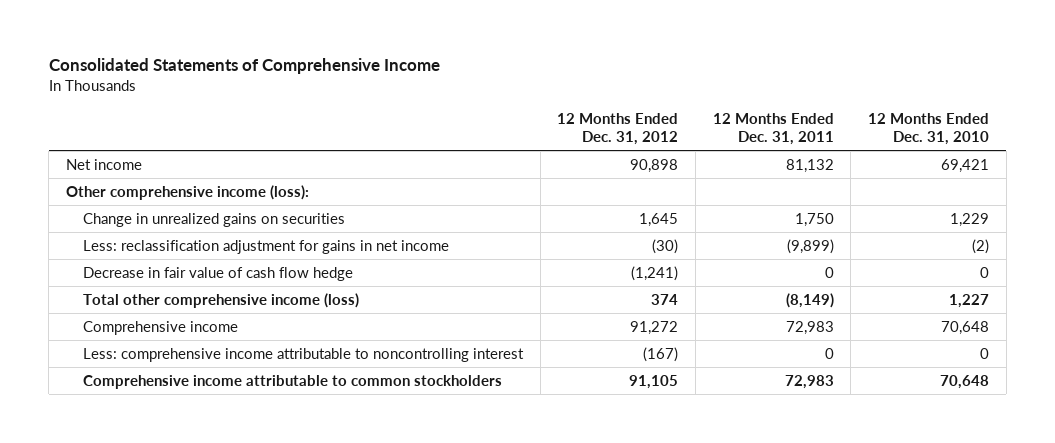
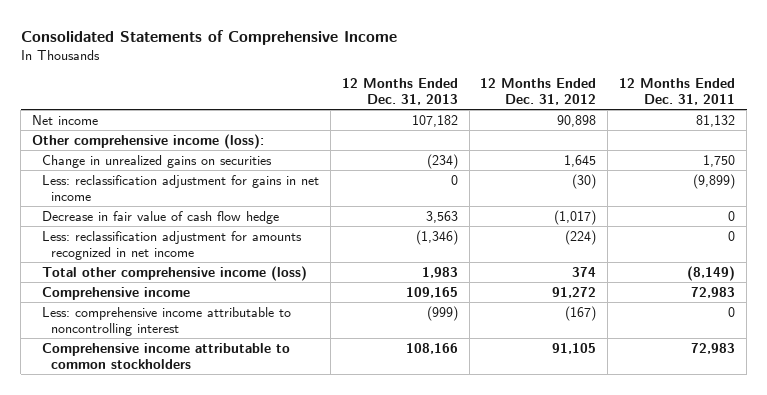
- | 12 Months Ended Dec. 31, 2012 | 12 Months Ended Dec. 31, 2011 | 12 Months Ended Dec. 31, 2010
+ | 12 Months Ended Dec. 31, 2013 | 12 Months Ended Dec. 31, 2012 | 12 Months Ended Dec. 31, 2011
- Decrease in fair value of cash flow hedge | (1,241) | 0 | 0
+ Decrease in fair value of cash flow hedge | 3,563 | (1,017) | 0
+ Less: reclassification adjustment for amounts recognized in net income | (1,346) | (224) | 0

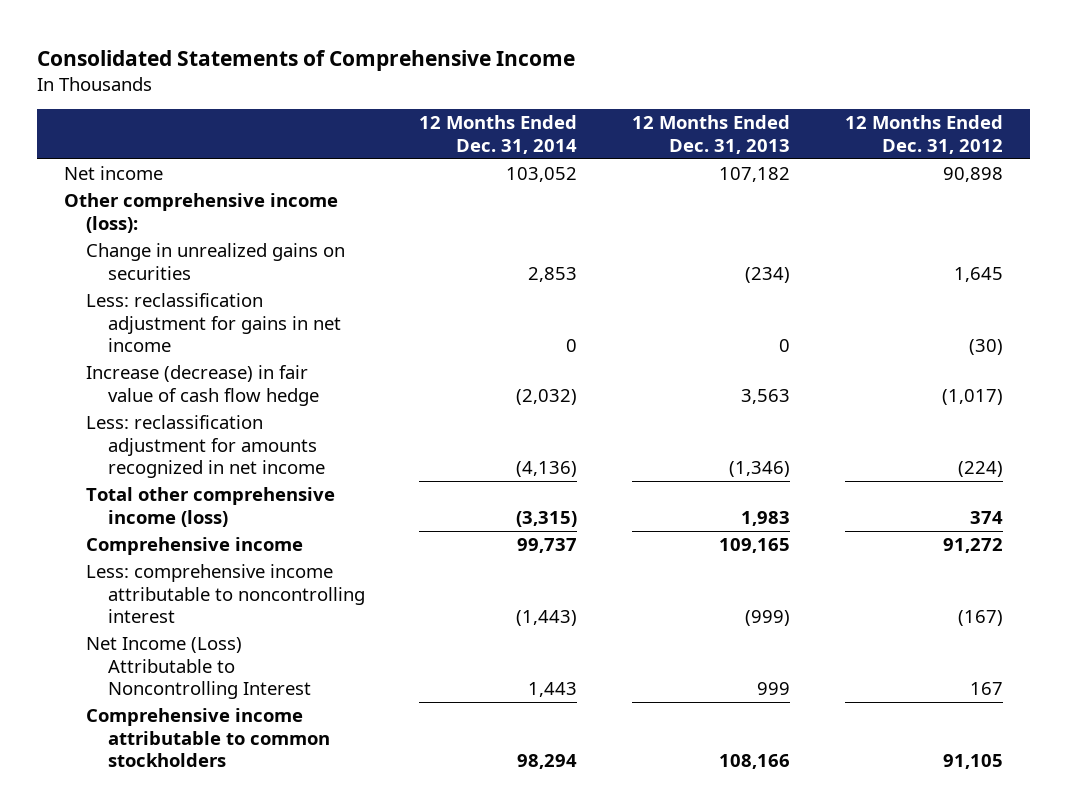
- | 12 Months Ended Dec. 31, 2013 | 12 Months Ended Dec. 31, 2012 | 12 Months Ended Dec. 31, 2011
+ | 12 Months Ended Dec. 31, 2014 | 12 Months Ended Dec. 31, 2013 | 12 Months Ended Dec. 31, 2012
- Decrease in fair value of cash flow hedge | 3,563 | (1,017) | 0
+ Increase (decrease) in fair value of cash flow hedge | (2,032) | 3,563 | (1,017)
+ Net Income (Loss) Attributable to Noncontrolling Interest | 1,443 | 999 | 167

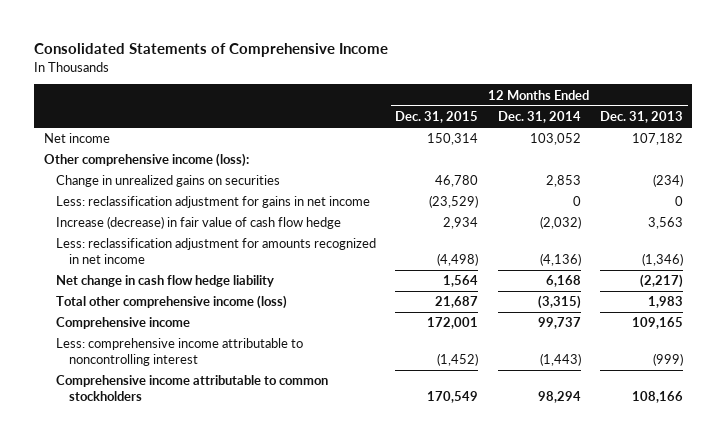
- | 12 Months Ended Dec. 31, 2014 | 12 Months Ended Dec. 31, 2013 | 12 Months Ended Dec. 31, 2012
+ | 12 Months Ended Dec. 31, 2015 | 12 Months Ended Dec. 31, 2014 | 12 Months Ended Dec. 31, 2013
+ Net change in cash flow hedge liability | 1,564 | 6,168 | (2,217)
- Net Income (Loss) Attributable to Noncontrolling Interest | 1,443 | 999 | 167

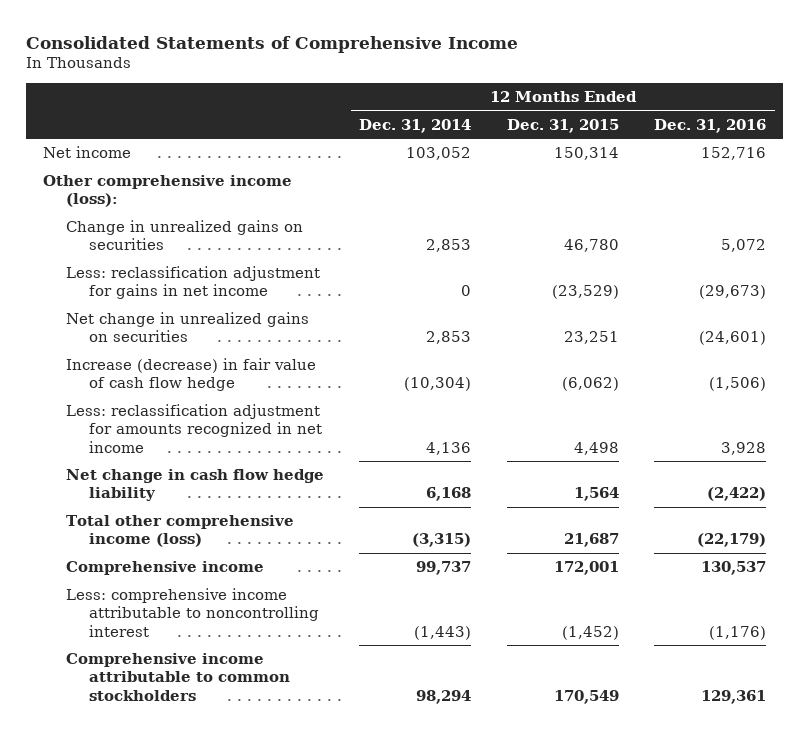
- | 12 Months Ended Dec. 31, 2015 | 12 Months Ended Dec. 31, 2014 | 12 Months Ended Dec. 31, 2013
+ | 12 Months Ended Dec. 31, 2014 | 12 Months Ended Dec. 31, 2015 | 12 Months Ended Dec. 31, 2016
- Increase (decrease) in fair value of cash flow hedge | 2,934 | (2,032) | 3,563
- Less: reclassification adjustment for amounts recognized in net income | (4,498) | (4,136) | (1,346)
+ Net change in unrealized gains on securities | 2,853 | 23,251 | (24,601)
+ Increase (decrease) in fair value of cash flow hedge | (10,304) | (6,062) | (1,506)
+ Less: reclassification adjustment for amounts recognized in net income | 4,136 | 4,498 | 3,928

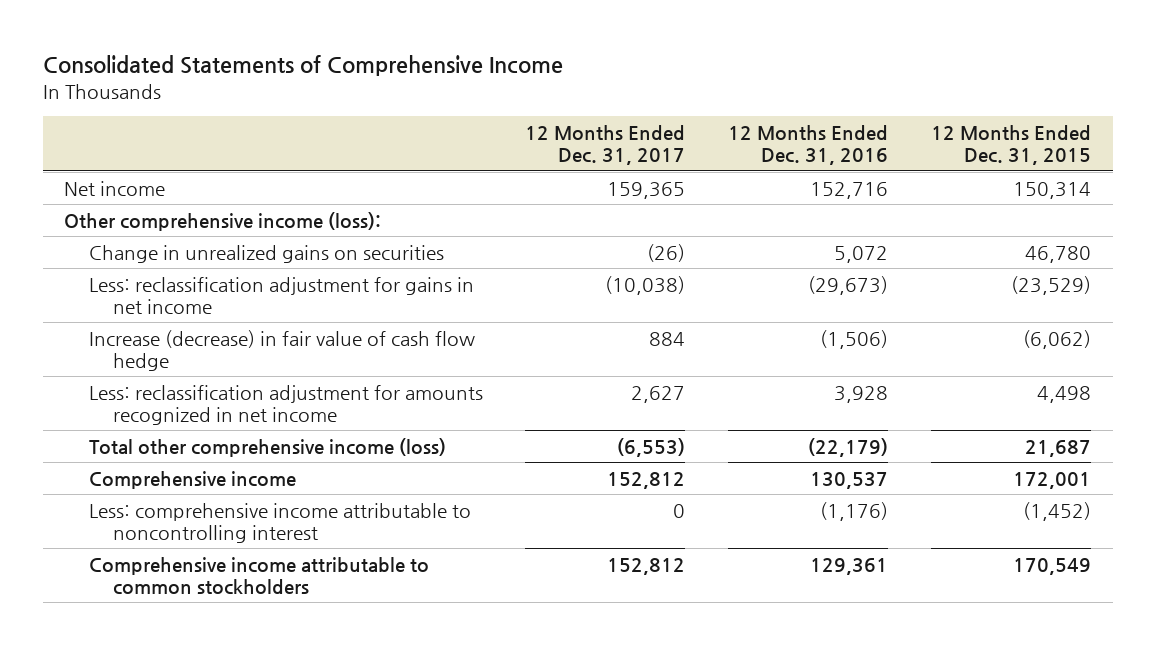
- | 12 Months Ended Dec. 31, 2014 | 12 Months Ended Dec. 31, 2015 | 12 Months Ended Dec. 31, 2016
+ | 12 Months Ended Dec. 31, 2017 | 12 Months Ended Dec. 31, 2016 | 12 Months Ended Dec. 31, 2015
- Net change in unrealized gains on securities | 2,853 | 23,251 | (24,601)
- Net change in cash flow hedge liability | 6,168 | 1,564 | (2,422)

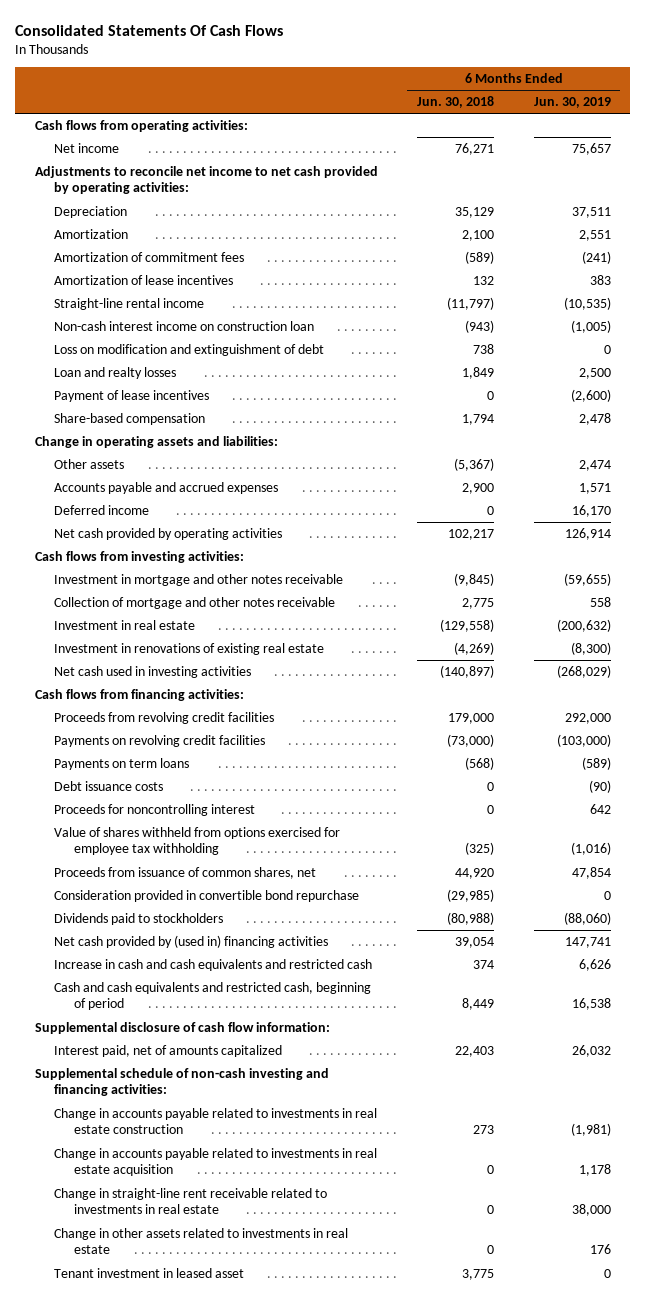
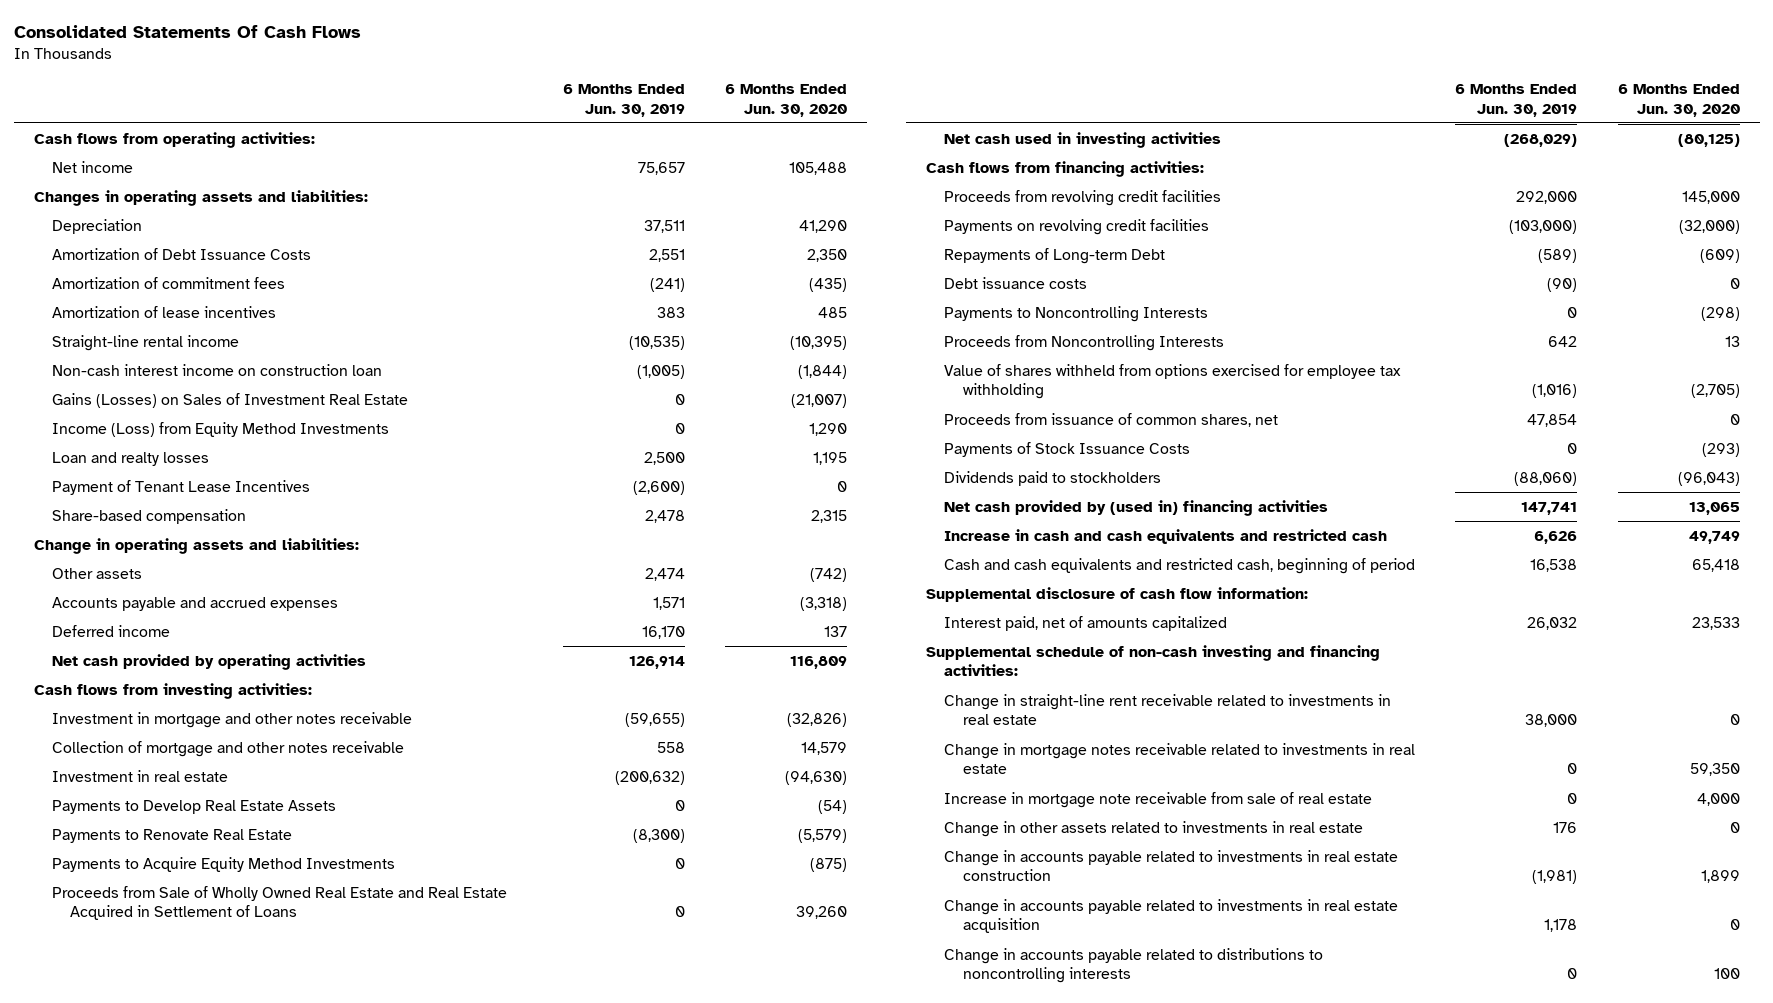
- | 6 Months Ended Jun. 30, 2018 | 6 Months Ended Jun. 30, 2019
+ | 6 Months Ended Jun. 30, 2019 | 6 Months Ended Jun. 30, 2020
- Adjustments to reconcile net income to net cash provided by operating activities:
+ Changes in operating assets and liabilities:
- Amortization | 2,100 | 2,551
+ Amortization of Debt Issuance Costs | 2,551 | 2,350
- Loss on modification and extinguishment of debt | 738 | 0
+ Gains (Losses) on Sales of Investment Real Estate | 0 | (21,007)
+ Income (Loss) from Equity Method Investments | 0 | 1,290
- Payment of lease incentives | 0 | (2,600)
+ Payment of Tenant Lease Incentives | (2,600) | 0
- Investment in renovations of existing real estate | (4,269) | (8,300)
+ Payments to Develop Real Estate Assets | 0 | (54)
+ Payments to Renovate Real Estate | (8,300) | (5,579)
+ Payments to Acquire Equity Method Investments | 0 | (875)
+ Proceeds from Sale of Wholly Owned Real Estate and Real Estate Acquired in Settlement of Loans | 0 | 39,260
- Payments on term loans | (568) | (589)
+ Repayments of Long-term Debt | (589) | (609)
- Proceeds for noncontrolling interest | 0 | 642
+ Payments to Noncontrolling Interests | 0 | (298)
+ Proceeds from Noncontrolling Interests | 642 | 13
- Consideration provided in convertible bond repurchase | (29,985) | 0
+ Payments of Stock Issuance Costs | 0 | (293)
+ Change in mortgage notes receivable related to investments in real estate | 0 | 59,350
+ Increase in mortgage note receivable from sale of real estate | 0 | 4,000
- Tenant investment in leased asset | 3,775 | 0
moved down: Change in accounts payable related to investments in real estate construction | (1,981) | 1,899
moved down: Change in accounts payable related to investments in real estate acquisition | 1,178 | 0
+ Change in accounts payable related to distributions to noncontrolling interests | 0 | 100

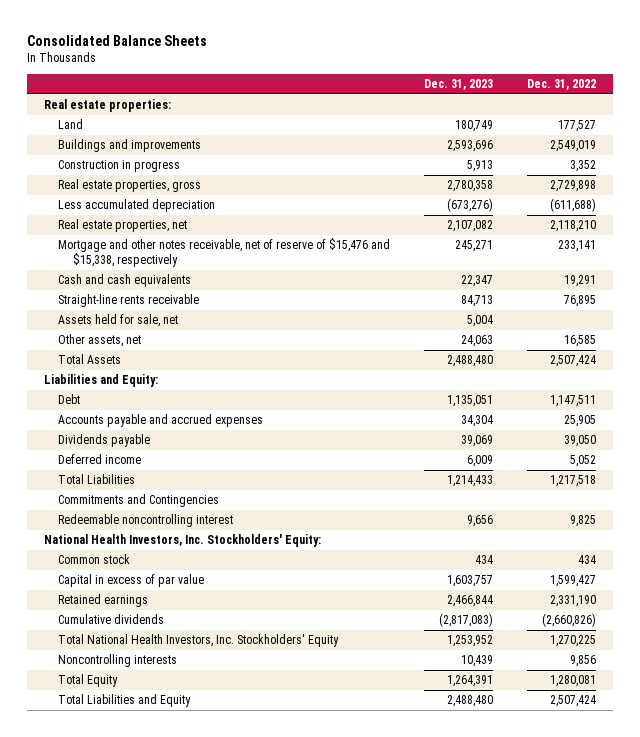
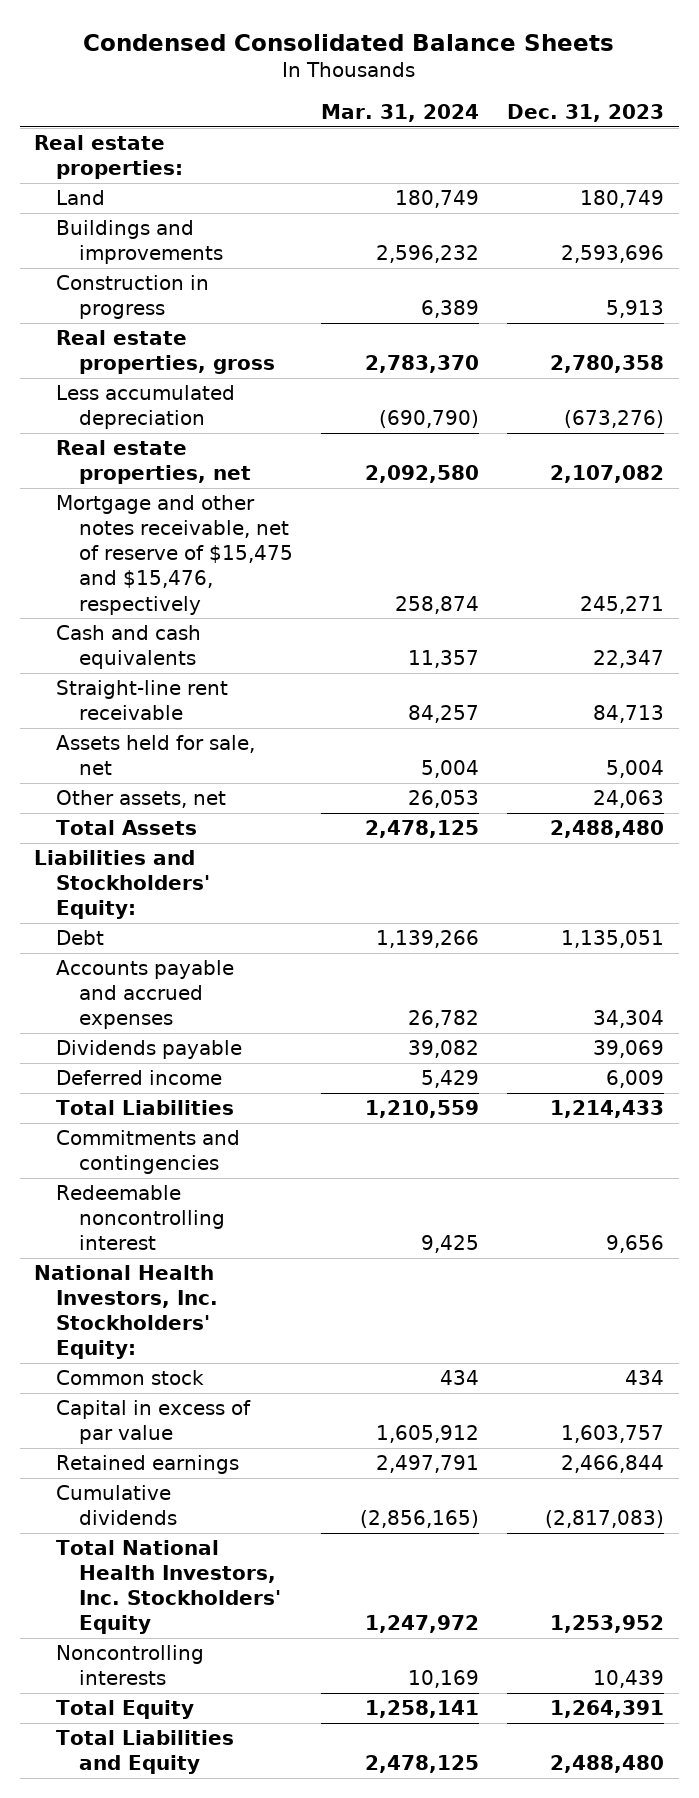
- Consolidated Balance Sheets
+ Condensed Consolidated Balance Sheets
- | Dec. 31, 2023 | Dec. 31, 2022
+ | Mar. 31, 2024 | Dec. 31, 2023
- Mortgage and other notes receivable, net of reserve of $15,476 and $15,338, respectively | 245,271 | 233,141
+ Mortgage and other notes receivable, net of reserve of $15,475 and $15,476, respectively | 258,874 | 245,271
- Straight-line rents receivable | 84,713 | 76,895
+ Straight-line rent receivable | 84,257 | 84,713
- Liabilities and Equity:
+ Liabilities and Stockholders' Equity:
- Commitments and Contingencies
+ Commitments and contingencies

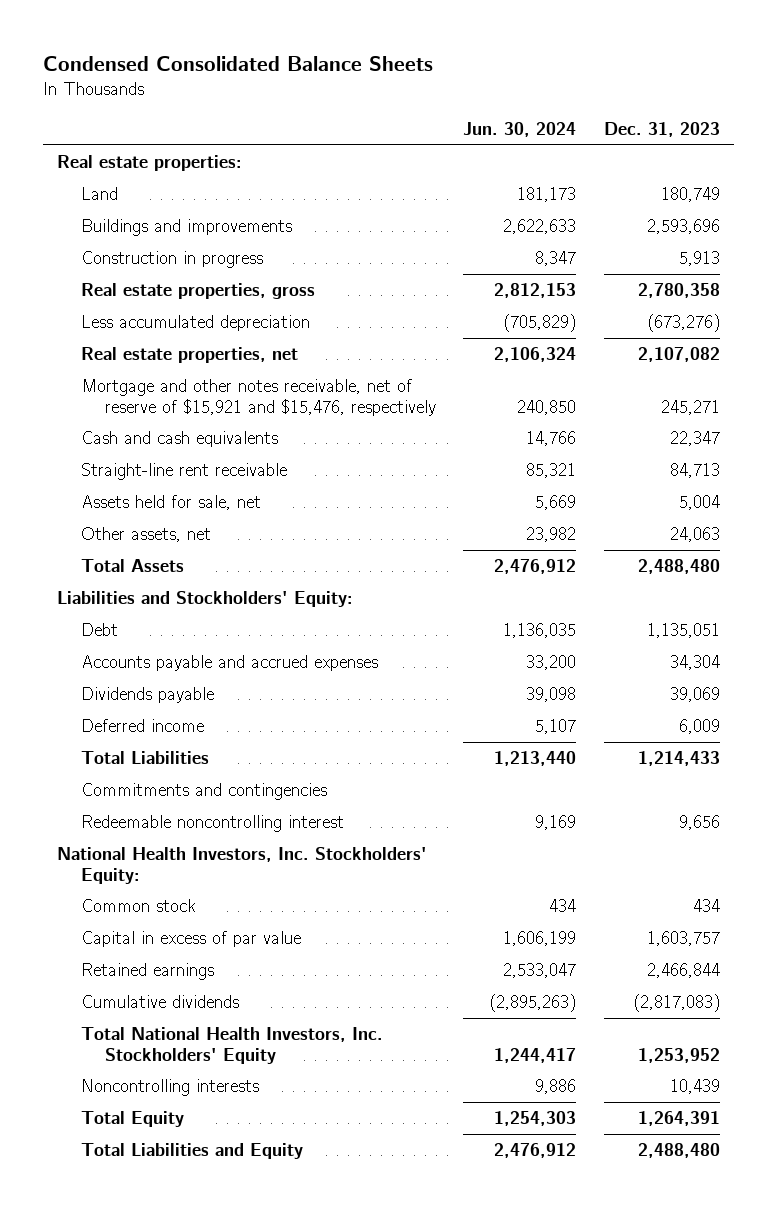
- | Mar. 31, 2024 | Dec. 31, 2023
+ | Jun. 30, 2024 | Dec. 31, 2023
- Mortgage and other notes receivable, net of reserve of $15,475 and $15,476, respectively | 258,874 | 245,271
+ Mortgage and other notes receivable, net of reserve of $15,921 and $15,476, respectively | 240,850 | 245,271

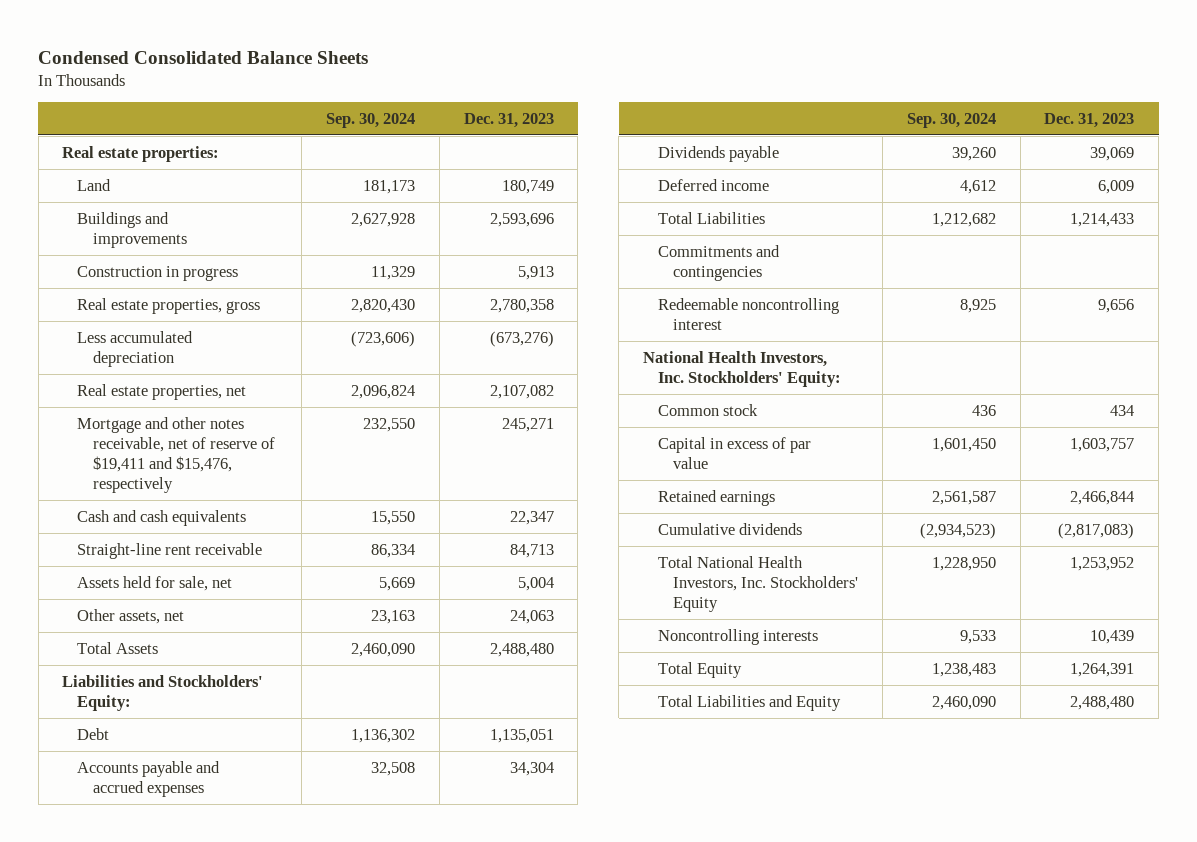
- | Jun. 30, 2024 | Dec. 31, 2023
+ | Sep. 30, 2024 | Dec. 31, 2023
- Mortgage and other notes receivable, net of reserve of $15,921 and $15,476, respectively | 240,850 | 245,271
+ Mortgage and other notes receivable, net of reserve of $19,411 and $15,476, respectively | 232,550 | 245,271

